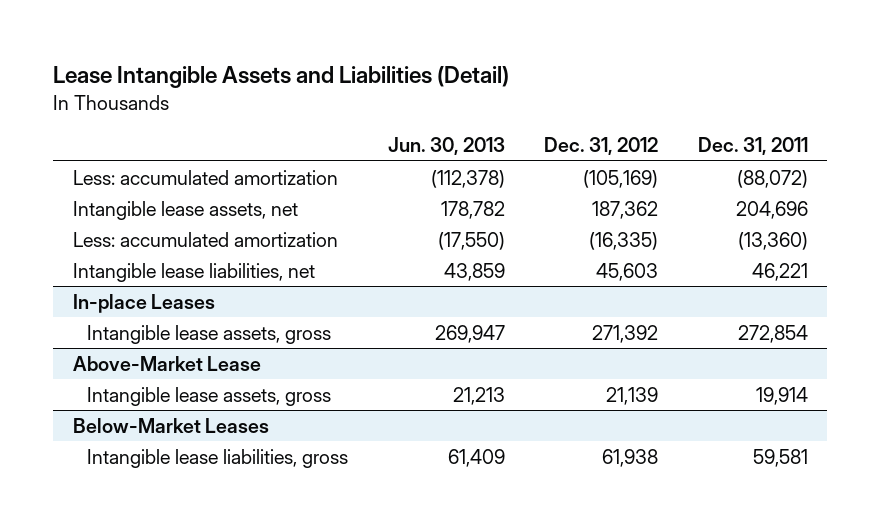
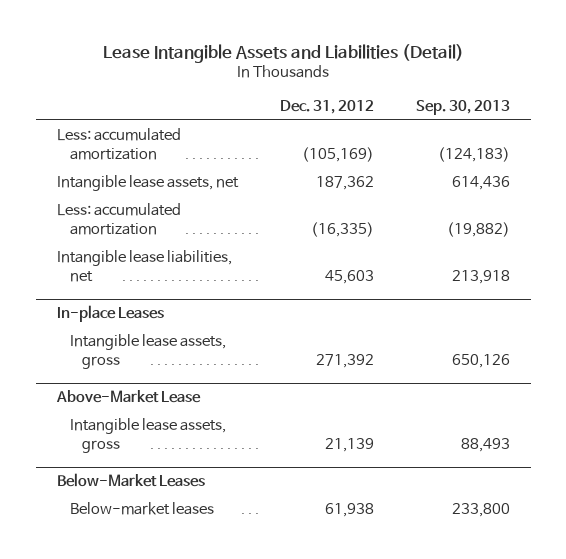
- | Jun. 30, 2013 | Dec. 31, 2012 | Dec. 31, 2011
+ | Dec. 31, 2012 | Sep. 30, 2013
@ Below-Market Leases
- Intangible lease liabilities, gross | 61,409 | 61,938 | 59,581
+ Below-market leases | 61,938 | 233,800

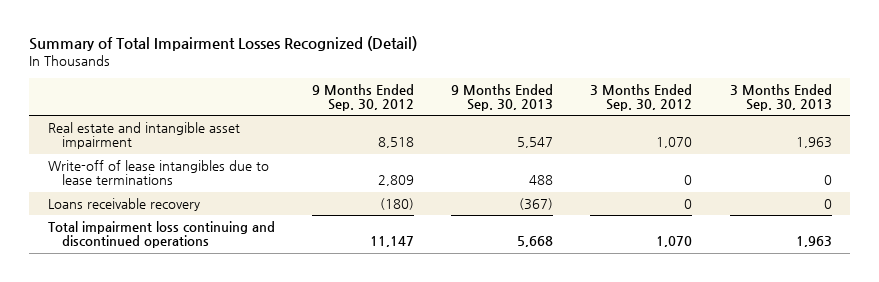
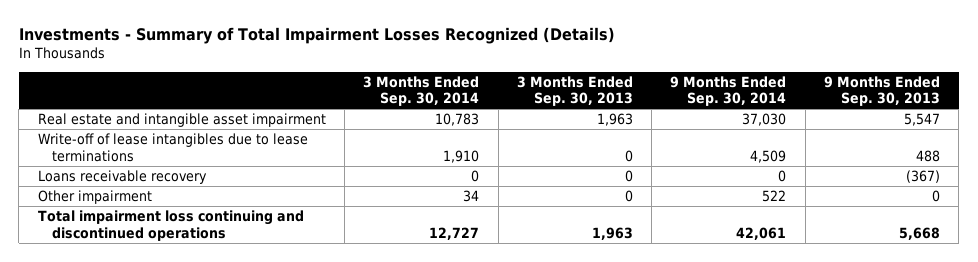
- Summary of Total Impairment Losses Recognized (Detail)
+ Investments - Summary of Total Impairment Losses Recognized (Details)
- | 9 Months Ended Sep. 30, 2012 | 9 Months Ended Sep. 30, 2013 | 3 Months Ended Sep. 30, 2012 | 3 Months Ended Sep. 30, 2013
+ | 3 Months Ended Sep. 30, 2014 | 3 Months Ended Sep. 30, 2013 | 9 Months Ended Sep. 30, 2014 | 9 Months Ended Sep. 30, 2013
+ Other impairment | 34 | 0 | 522 | 0

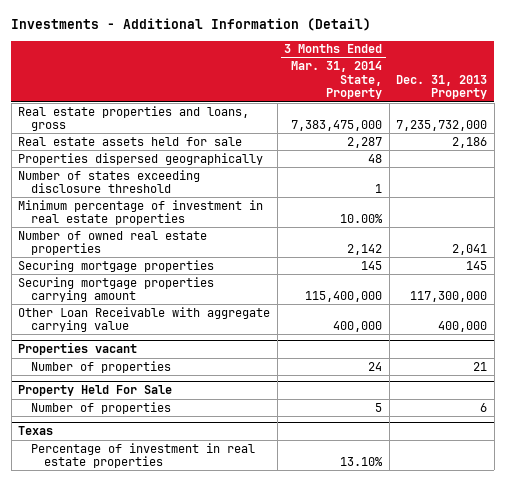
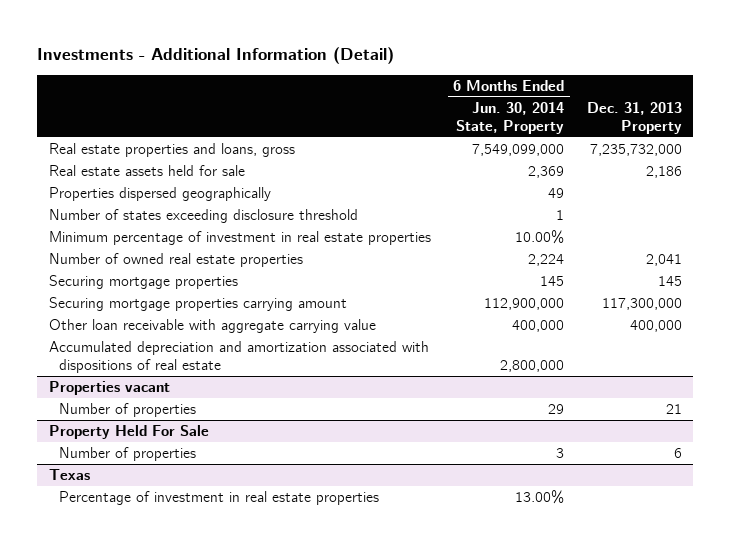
- | 3 Months Ended Mar. 31, 2014 State, Property | Dec. 31, 2013 Property
+ | 6 Months Ended Jun. 30, 2014 State, Property | Dec. 31, 2013 Property
- Other Loan Receivable with aggregate carrying value | 400,000 | 400,000
+ Other loan receivable with aggregate carrying value | 400,000 | 400,000
+ Accumulated depreciation and amortization associated with dispositions of real estate | 2,800,000 |

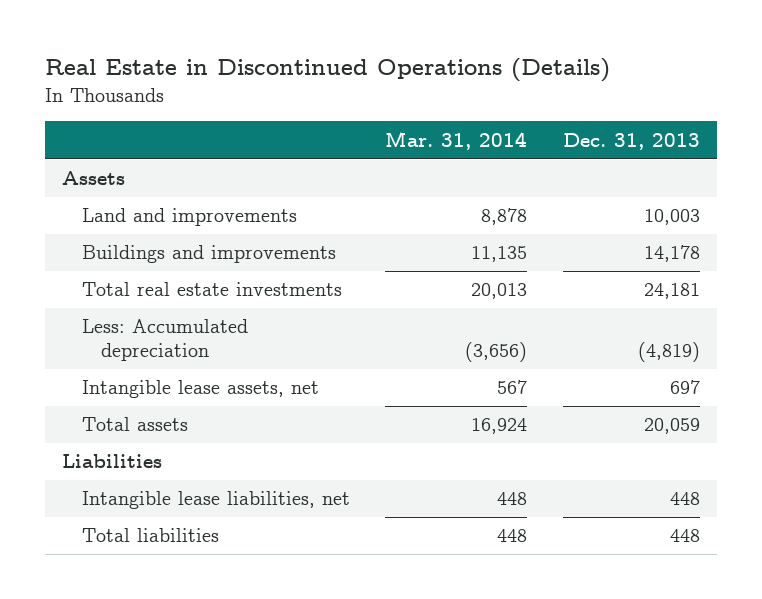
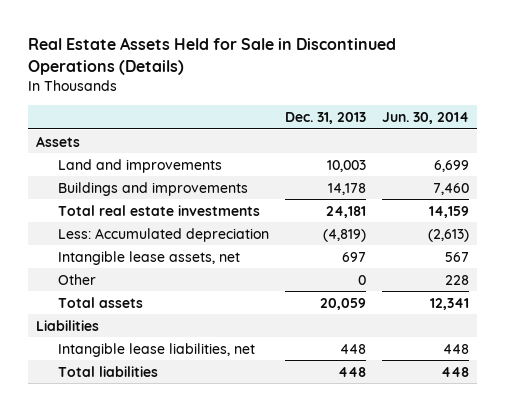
- Real Estate in Discontinued Operations (Details)
+ Real Estate Assets Held for Sale in Discontinued Operations (Details)
- | Mar. 31, 2014 | Dec. 31, 2013
+ | Dec. 31, 2013 | Jun. 30, 2014
+ Other | 0 | 228

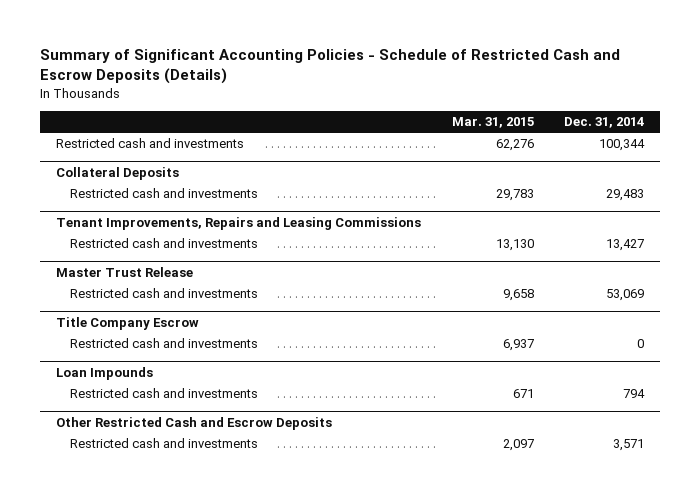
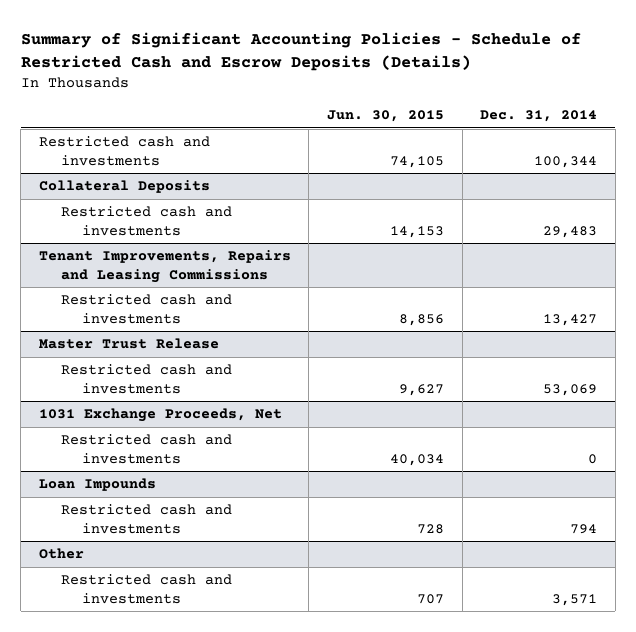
- | Mar. 31, 2015 | Dec. 31, 2014
+ | Jun. 30, 2015 | Dec. 31, 2014
- Title Company Escrow
+ 1031 Exchange Proceeds, Net
- Other Restricted Cash and Escrow Deposits
+ Other

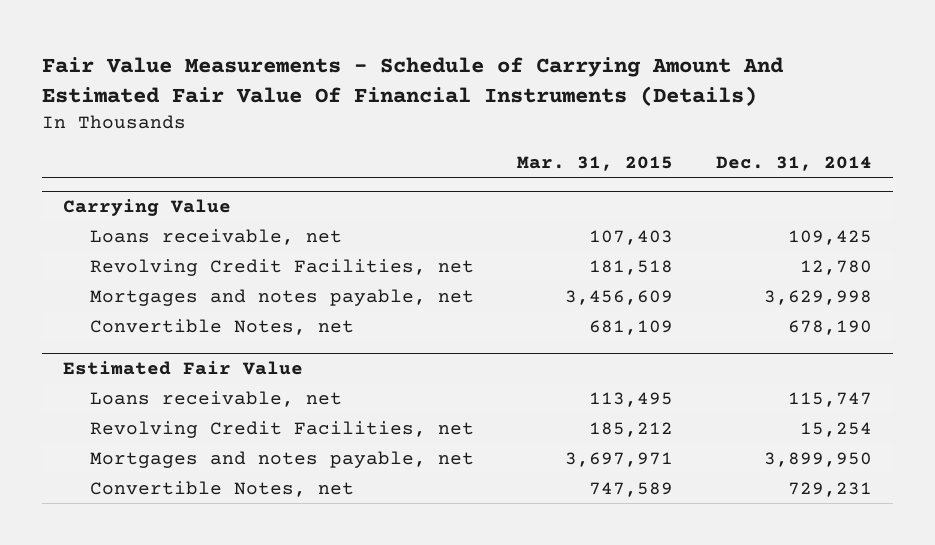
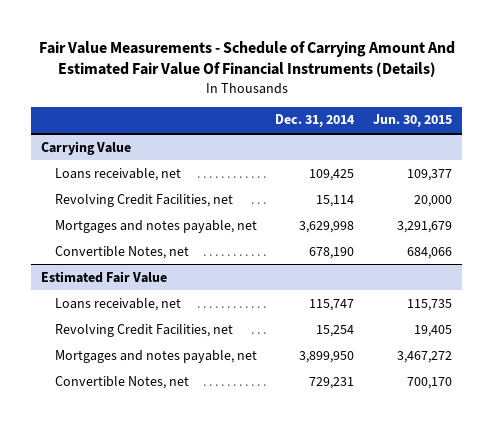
- | Mar. 31, 2015 | Dec. 31, 2014
+ | Dec. 31, 2014 | Jun. 30, 2015
@ Carrying Value
- Revolving Credit Facilities, net | 181,518 | 12,780
+ Revolving Credit Facilities, net | 15,114 | 20,000

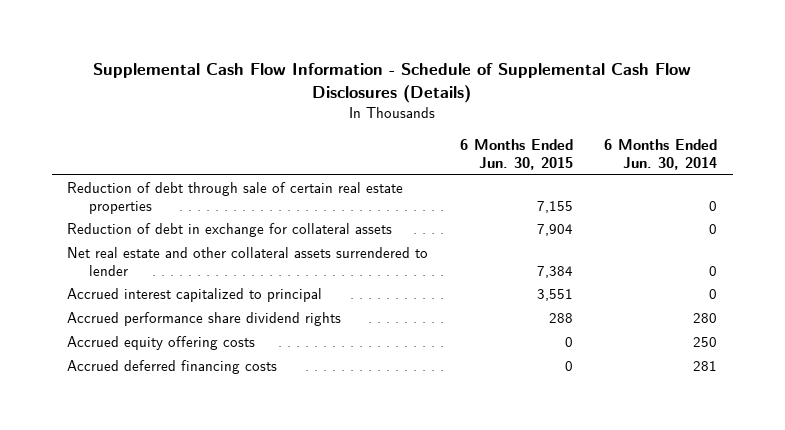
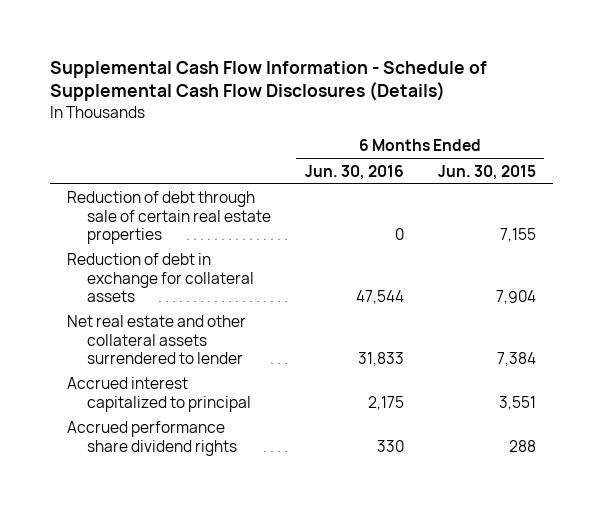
- | 6 Months Ended Jun. 30, 2015 | 6 Months Ended Jun. 30, 2014
+ | 6 Months Ended Jun. 30, 2016 | 6 Months Ended Jun. 30, 2015
- Accrued equity offering costs | 0 | 250
- Accrued deferred financing costs | 0 | 281

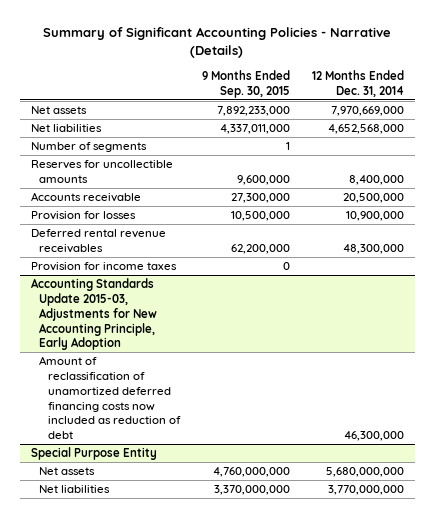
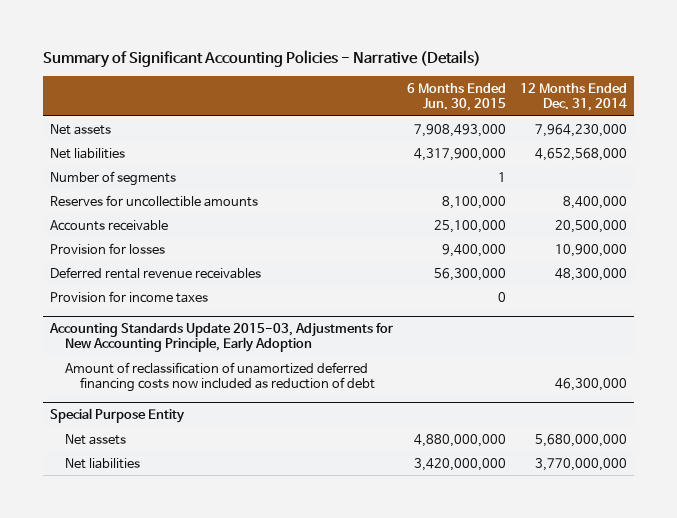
- | 9 Months Ended Sep. 30, 2015 | 12 Months Ended Dec. 31, 2014
+ | 6 Months Ended Jun. 30, 2015 | 12 Months Ended Dec. 31, 2014
- Net assets | 7,892,233,000 | 7,970,669,000
+ Net assets | 7,908,493,000 | 7,964,230,000

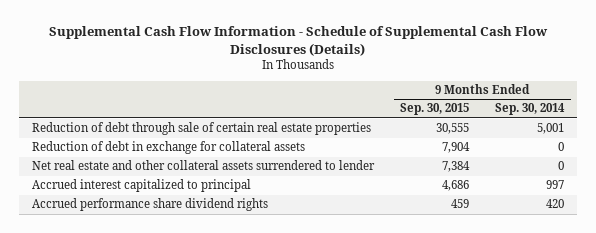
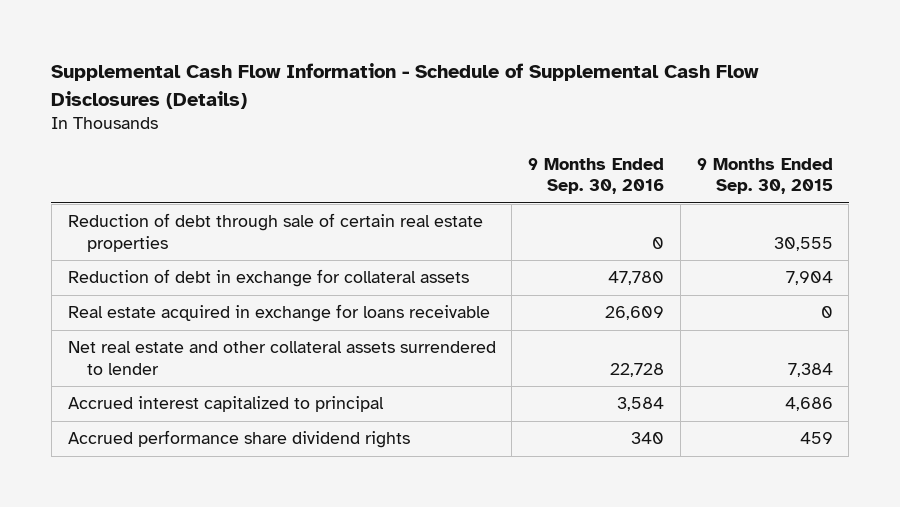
- | 9 Months Ended Sep. 30, 2015 | 9 Months Ended Sep. 30, 2014
+ | 9 Months Ended Sep. 30, 2016 | 9 Months Ended Sep. 30, 2015
+ Real estate acquired in exchange for loans receivable | 26,609 | 0

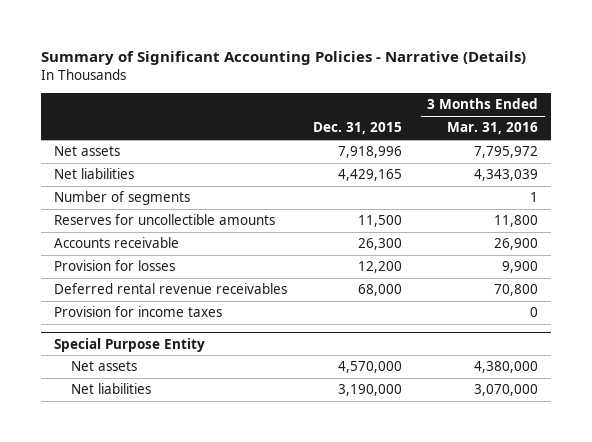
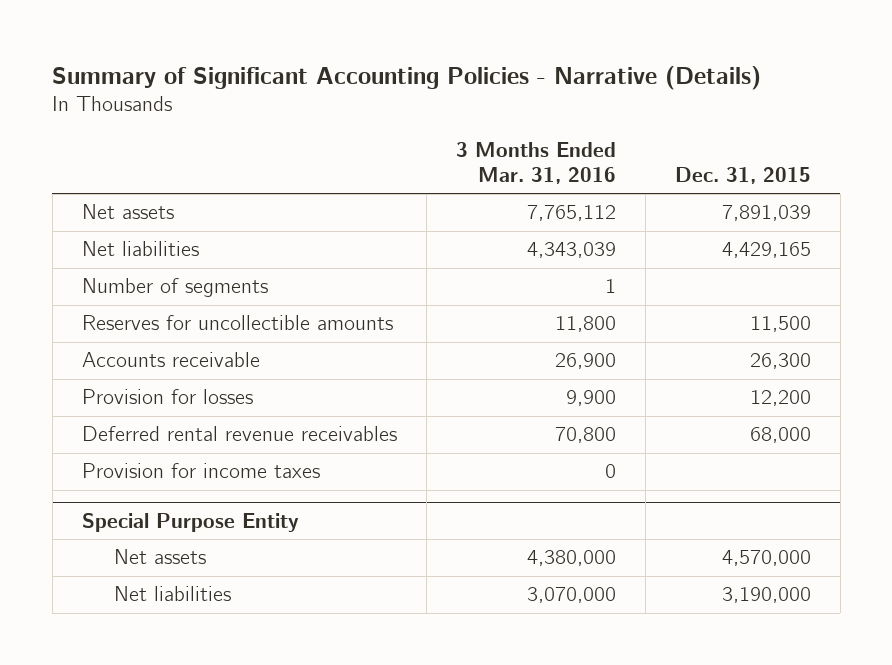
- | Dec. 31, 2015 | 3 Months Ended Mar. 31, 2016
+ | 3 Months Ended Mar. 31, 2016 | Dec. 31, 2015
- Net assets | 7,918,996 | 7,795,972
+ Net assets | 7,765,112 | 7,891,039

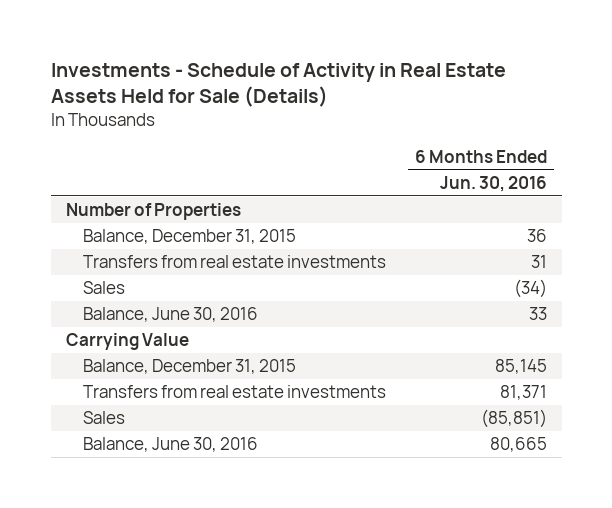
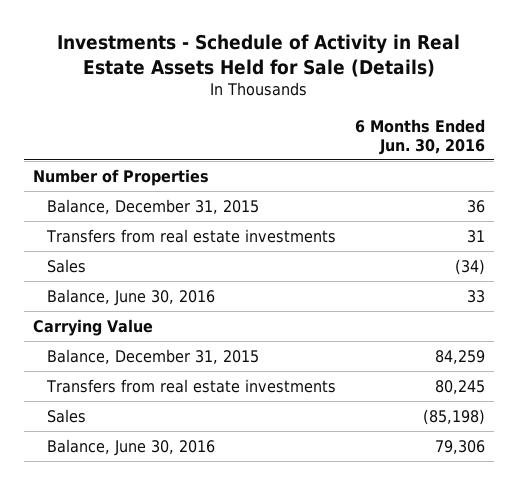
- Balance, December 31, 2015 | 85,145
- Transfers from real estate investments | 81,371
- Sales | (85,851)
- Balance, June 30, 2016 | 80,665
+ Balance, December 31, 2015 | 84,259
+ Transfers from real estate investments | 80,245
+ Sales | (85,198)
+ Balance, June 30, 2016 | 79,306

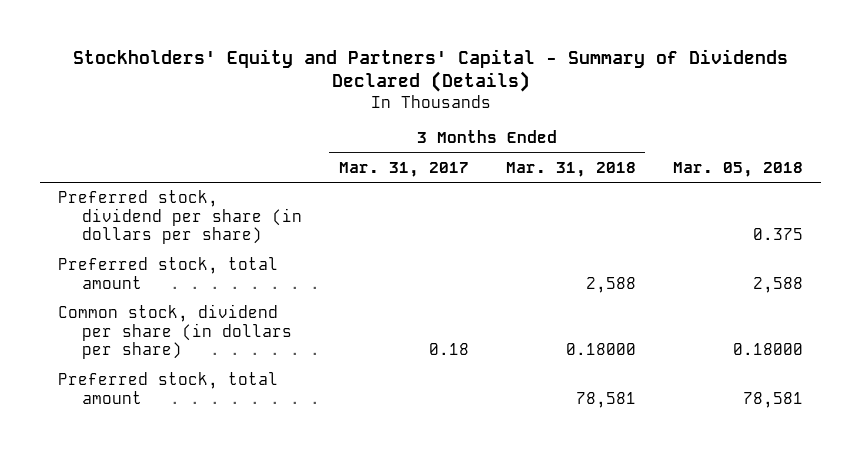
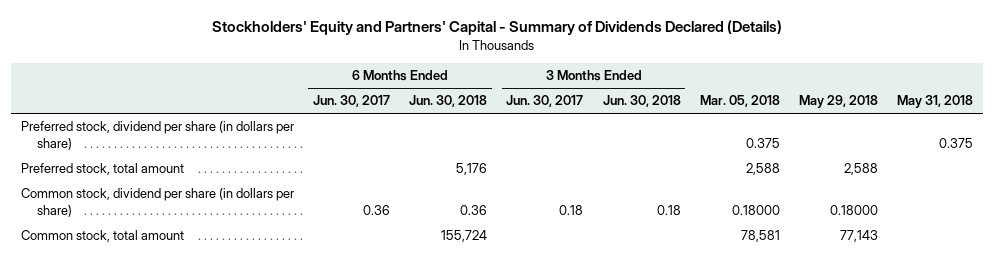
- | 3 Months Ended Mar. 31, 2017 | 3 Months Ended Mar. 31, 2018 | Mar. 05, 2018
+ | 6 Months Ended Jun. 30, 2017 | 6 Months Ended Jun. 30, 2018 | 3 Months Ended Jun. 30, 2017 | 3 Months Ended Jun. 30, 2018 | Mar. 05, 2018 | May 29, 2018 | May 31, 2018
- Preferred stock, total amount | | 78,581 | 78,581
+ Common stock, total amount | | 155,724 | | | 78,581 | 77,143 |

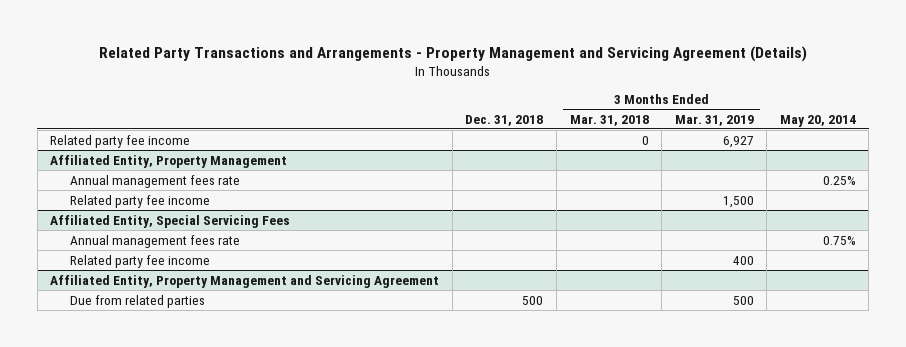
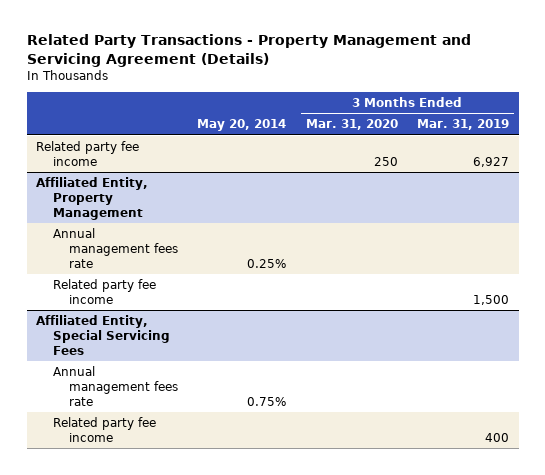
- Related Party Transactions and Arrangements - Property Management and Servicing Agreement (Details)
+ Related Party Transactions - Property Management and Servicing Agreement (Details)
- | Dec. 31, 2018 | 3 Months Ended Mar. 31, 2018 | 3 Months Ended Mar. 31, 2019 | May 20, 2014
+ | May 20, 2014 | 3 Months Ended Mar. 31, 2020 | 3 Months Ended Mar. 31, 2019
- Affiliated Entity, Property Management and Servicing Agreement
- Due from related parties | 500 | | 500 |

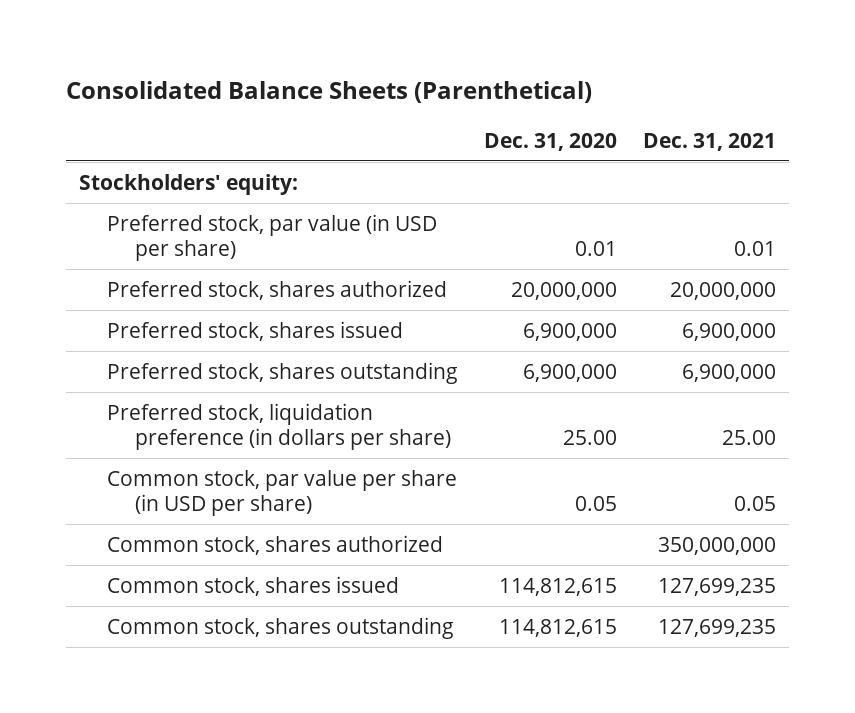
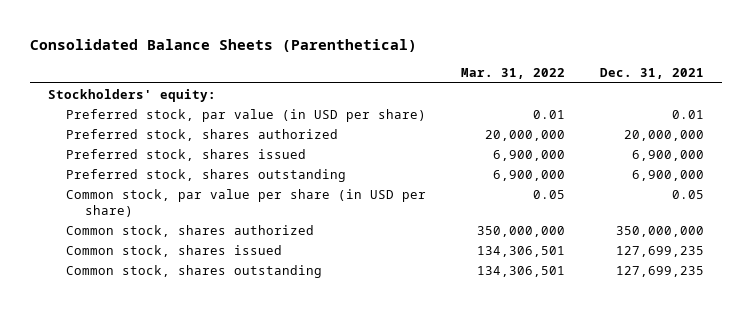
- | Dec. 31, 2020 | Dec. 31, 2021
+ | Mar. 31, 2022 | Dec. 31, 2021
- Preferred stock, liquidation preference (in dollars per share) | 25.00 | 25.00

